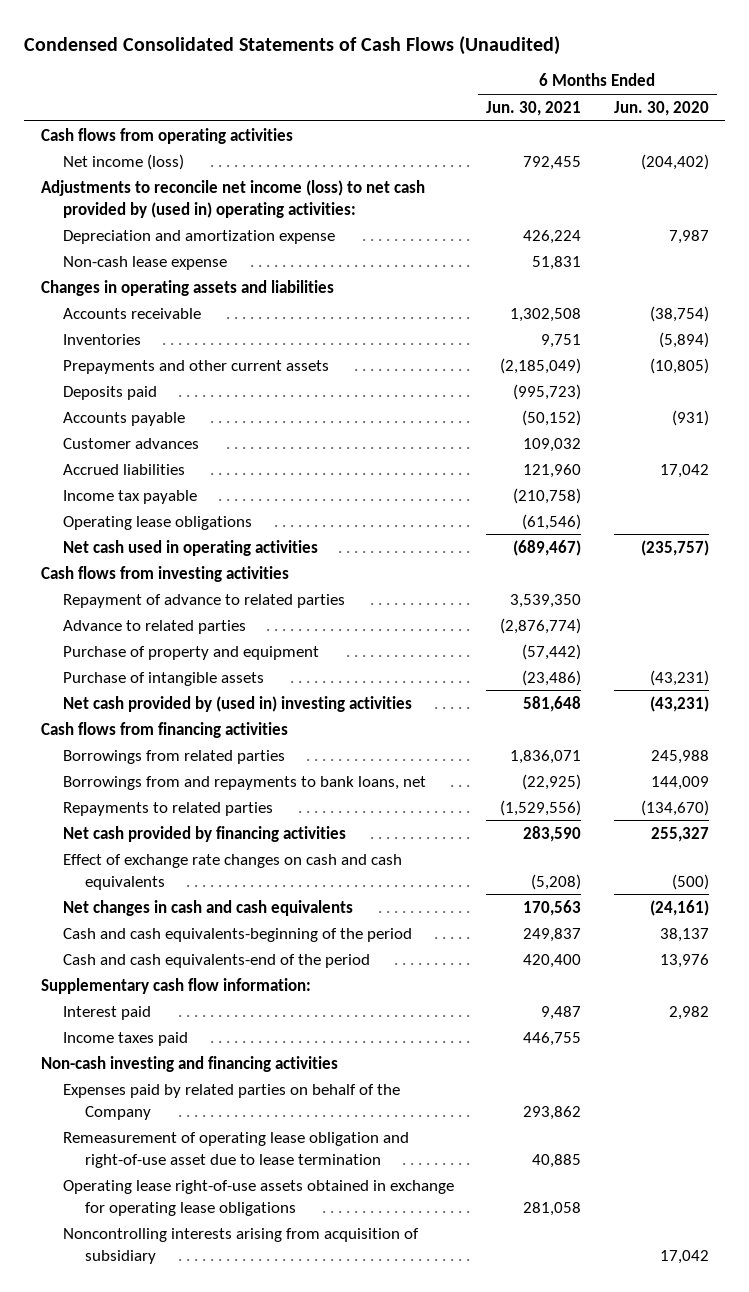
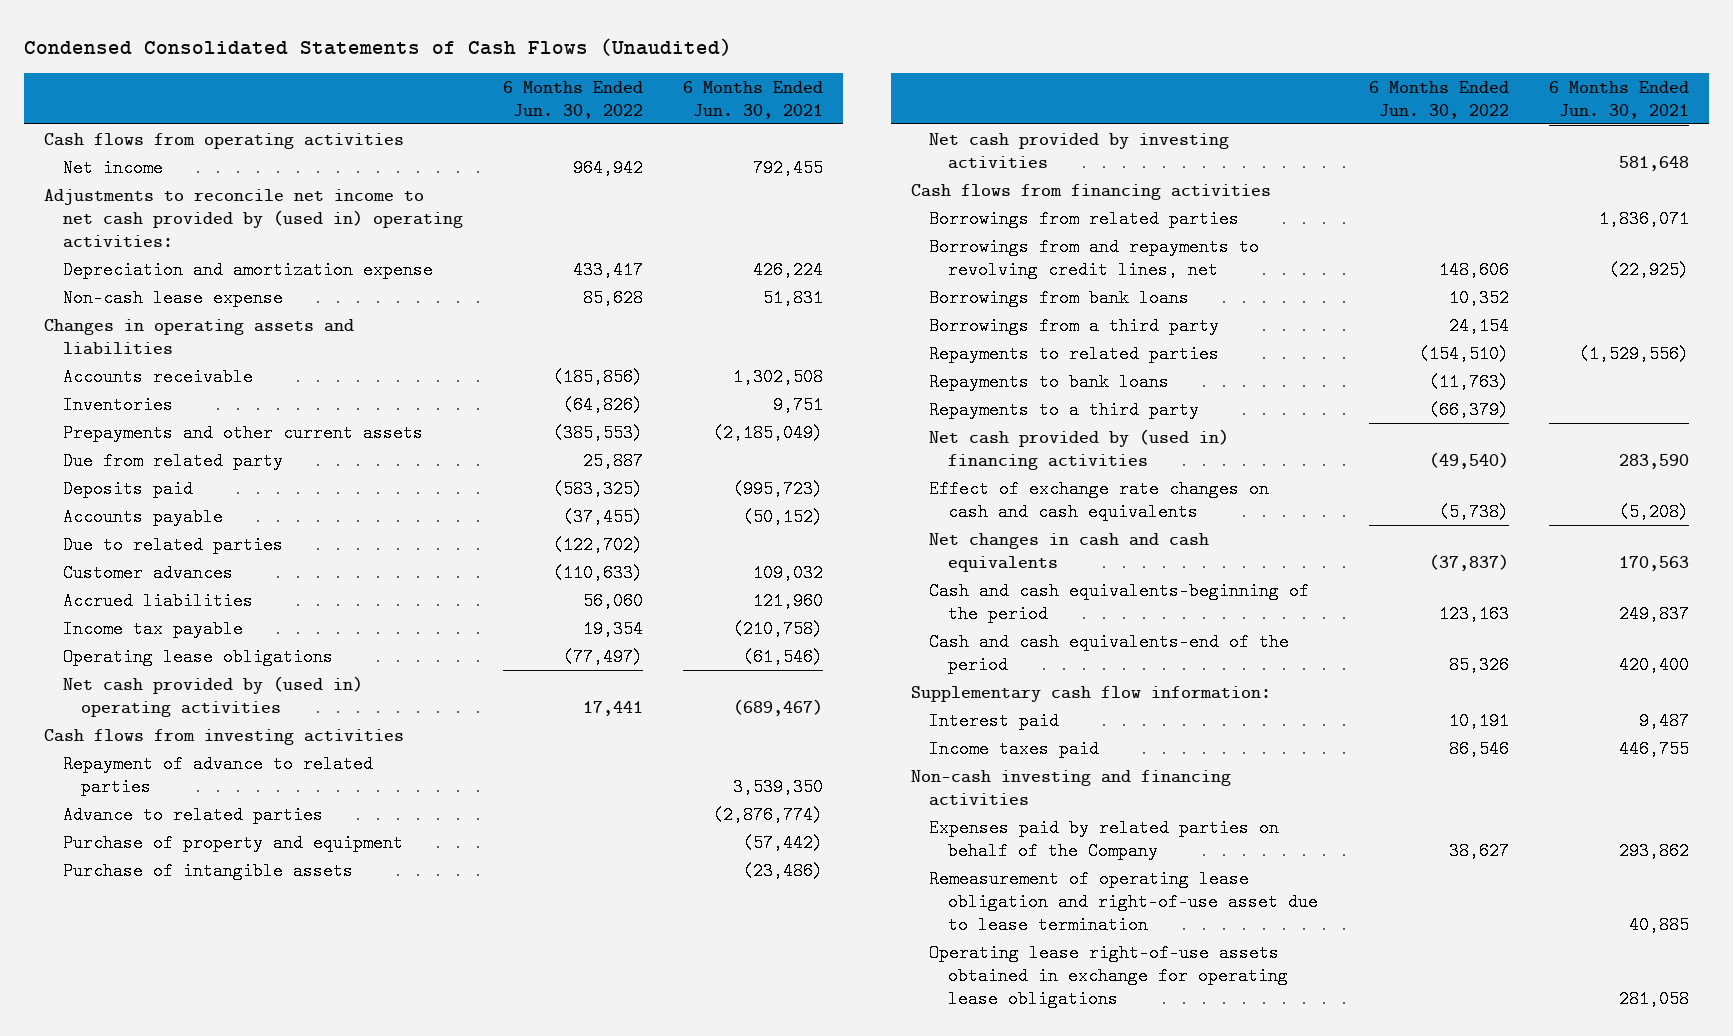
- | 6 Months Ended Jun. 30, 2021 | 6 Months Ended Jun. 30, 2020
+ | 6 Months Ended Jun. 30, 2022 | 6 Months Ended Jun. 30, 2021
- Net income (loss) | 792,455 | (204,402)
- Adjustments to reconcile net income (loss) to net cash provided by (used in) operating activities:
+ Net income | 964,942 | 792,455
+ Adjustments to reconcile net income to net cash provided by (used in) operating activities:
+ Due from related party | 25,887 |
+ Due to related parties | (122,702) |
- Net cash used in operating activities | (689,467) | (235,757)
+ Net cash provided by (used in) operating activities | 17,441 | (689,467)
- Net cash provided by (used in) investing activities | 581,648 | (43,231)
+ Net cash provided by investing activities | | 581,648
- Borrowings from and repayments to bank loans, net | (22,925) | 144,009
+ Borrowings from and repayments to revolving credit lines, net | 148,606 | (22,925)
+ Borrowings from bank loans | 10,352 |
+ Borrowings from a third party | 24,154 |
- Net cash provided by financing activities | 283,590 | 255,327
+ Repayments to bank loans | (11,763) |
+ Repayments to a third party | (66,379) |
+ Net cash provided by (used in) financing activities | (49,540) | 283,590
- Noncontrolling interests arising from acquisition of subsidiary | | 17,042

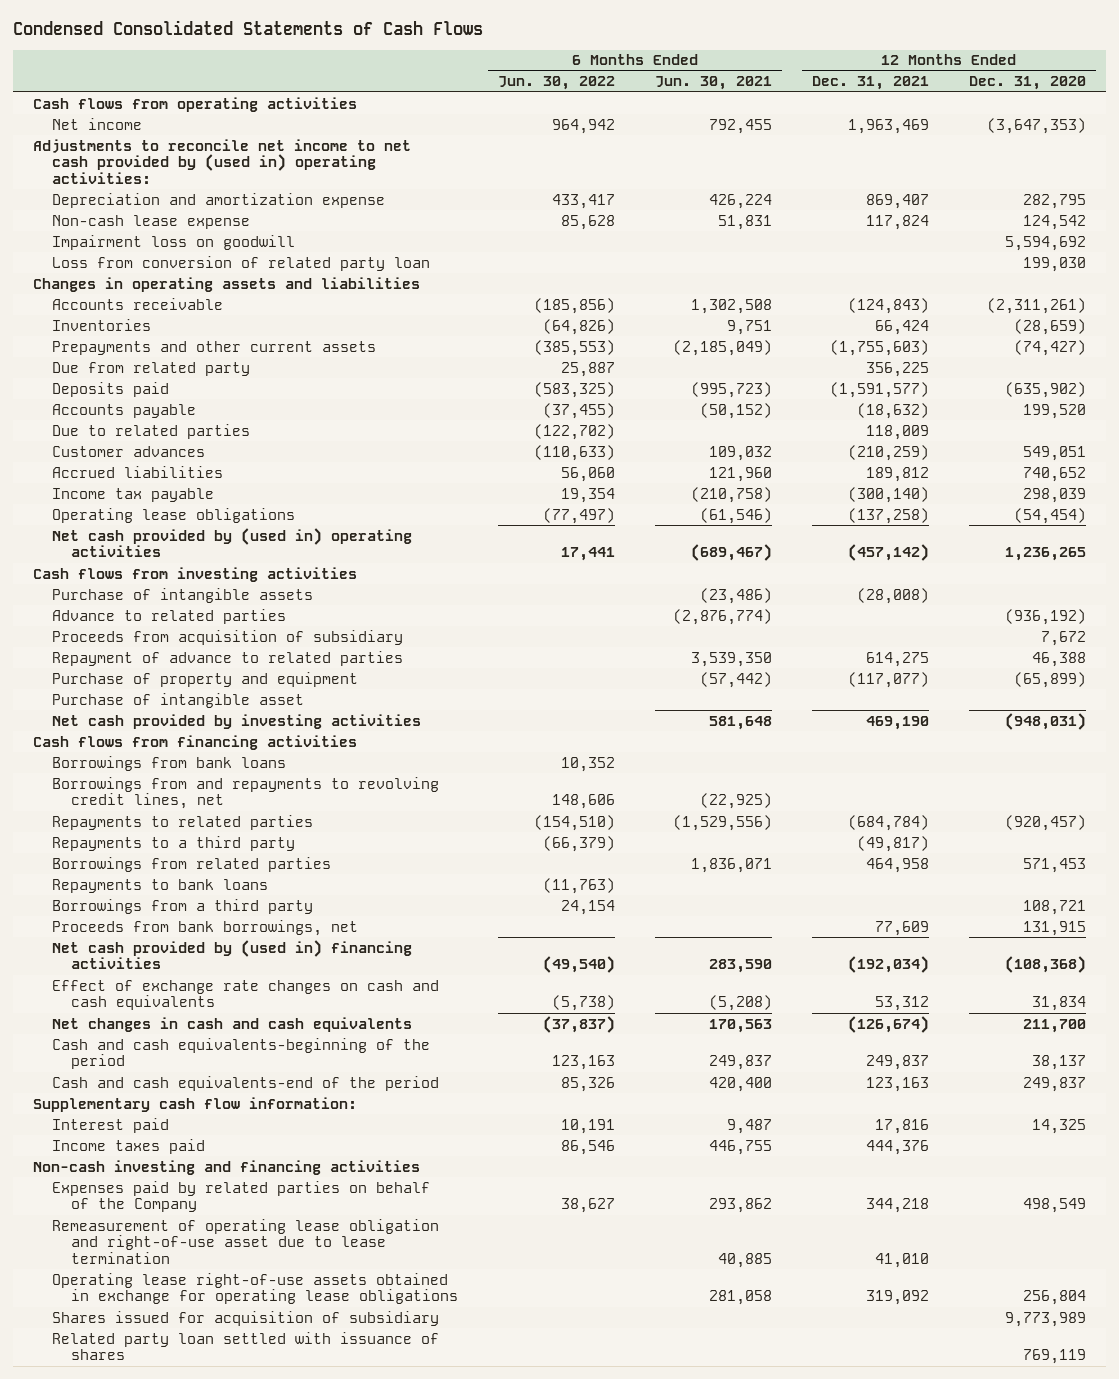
- Condensed Consolidated Statements of Cash Flows (Unaudited)
+ Condensed Consolidated Statements of Cash Flows
- | 6 Months Ended Jun. 30, 2022 | 6 Months Ended Jun. 30, 2021
+ | 6 Months Ended Jun. 30, 2022 | 6 Months Ended Jun. 30, 2021 | 12 Months Ended Dec. 31, 2021 | 12 Months Ended Dec. 31, 2020
+ Impairment loss on goodwill | | | | 5,594,692
+ Loss from conversion of related party loan | | | | 199,030
moved up: Purchase of intangible assets | | (23,486) | (28,008) |
+ Proceeds from acquisition of subsidiary | | | | 7,672
moved down: Repayment of advance to related parties | | 3,539,350 | 614,275 | 46,388
+ Purchase of intangible asset
moved down: Borrowings from and repayments to revolving credit lines, net | 148,606 | (22,925) | |
moved down: Borrowings from related parties | | 1,836,071 | 464,958 | 571,453
moved down: Repayments to bank loans | (11,763) | | |
moved down: Borrowings from a third party | 24,154 | | | 108,721
+ Proceeds from bank borrowings, net | | | 77,609 | 131,915
+ Shares issued for acquisition of subsidiary | | | | 9,773,989
+ Related party loan settled with issuance of shares | | | | 769,119

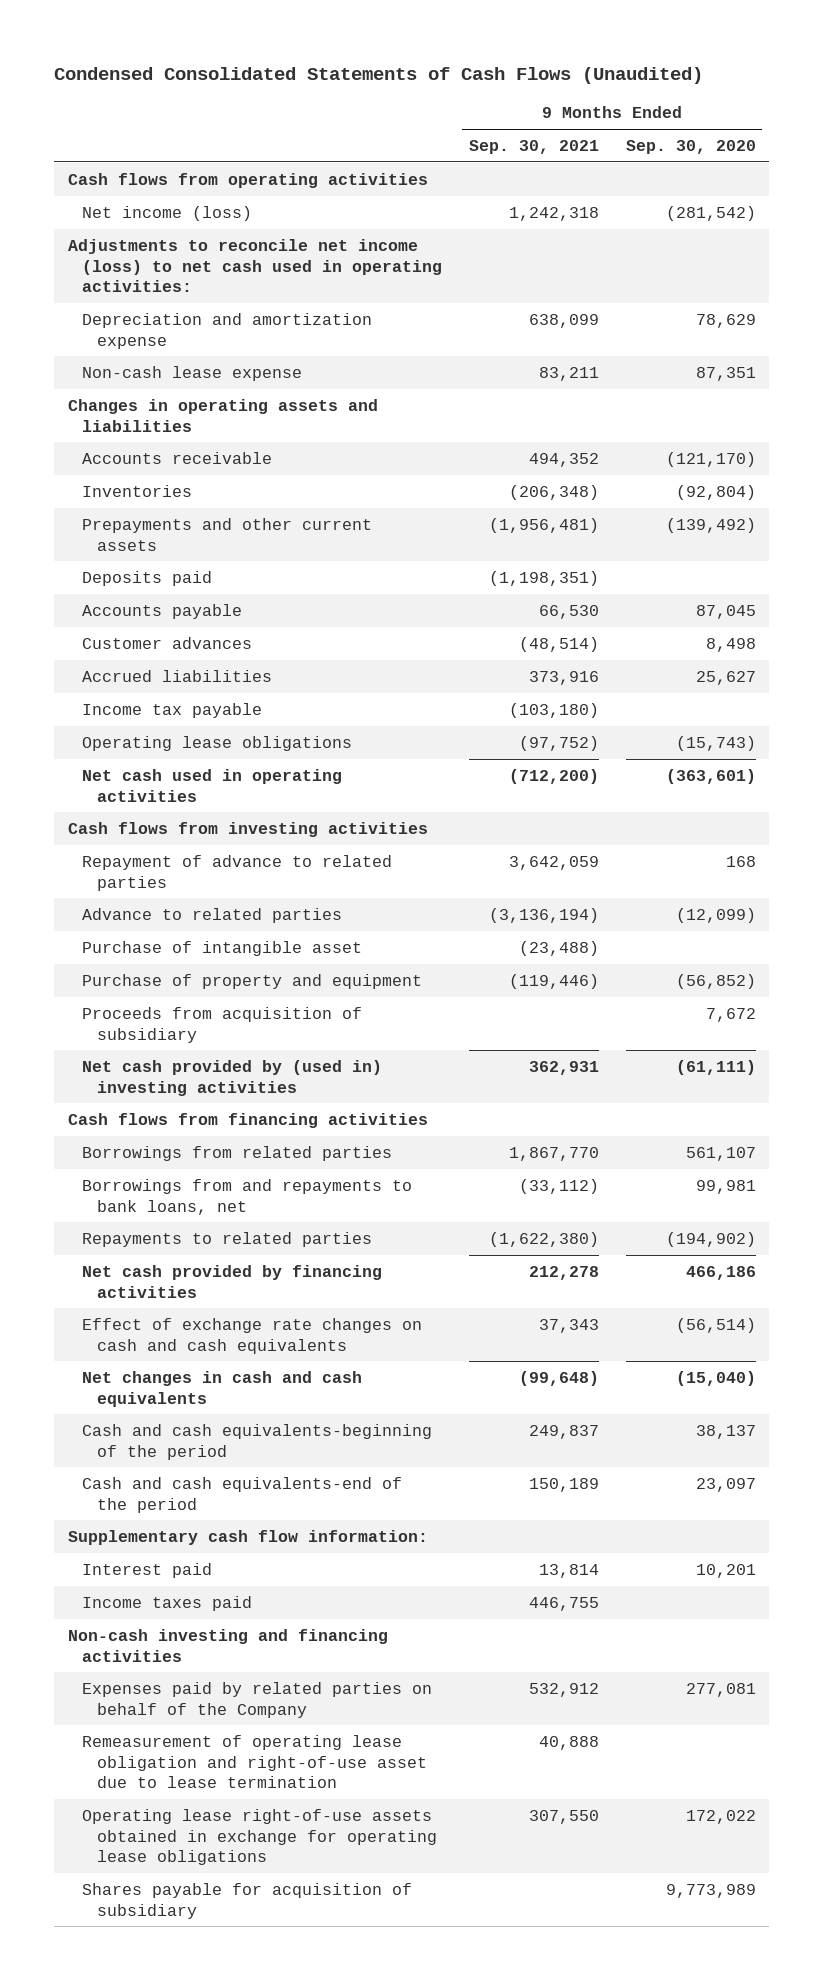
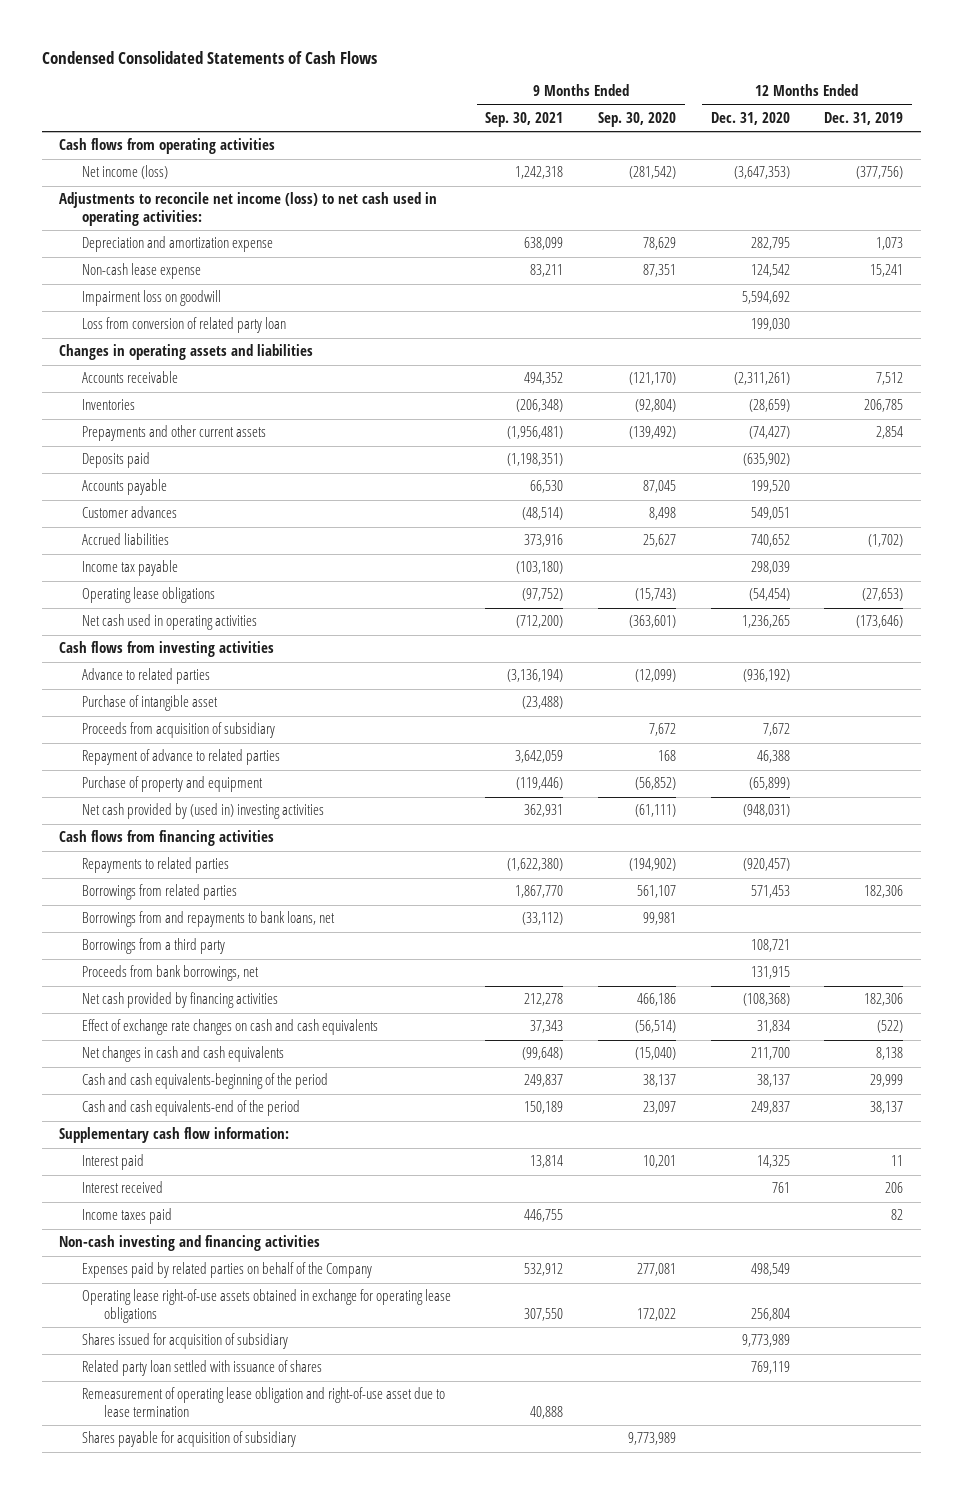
- Condensed Consolidated Statements of Cash Flows (Unaudited)
+ Condensed Consolidated Statements of Cash Flows
- | 9 Months Ended Sep. 30, 2021 | 9 Months Ended Sep. 30, 2020
+ | 9 Months Ended Sep. 30, 2021 | 9 Months Ended Sep. 30, 2020 | 12 Months Ended Dec. 31, 2020 | 12 Months Ended Dec. 31, 2019
+ Impairment loss on goodwill | | | 5,594,692 |
+ Loss from conversion of related party loan | | | 199,030 |
moved down: Repayment of advance to related parties | 3,642,059 | 168 | 46,388 |
moved down: Purchase of property and equipment | (119,446) | (56,852) | (65,899) |
moved up: Repayments to related parties | (1,622,380) | (194,902) | (920,457) |
+ Borrowings from a third party | | | 108,721 |
+ Proceeds from bank borrowings, net | | | 131,915 |
+ Interest received | | | 761 | 206
+ Shares issued for acquisition of subsidiary | | | 9,773,989 |
+ Related party loan settled with issuance of shares | | | 769,119 |
moved down: Remeasurement of operating lease obligation and right-of-use asset due to lease termination | 40,888 | | |

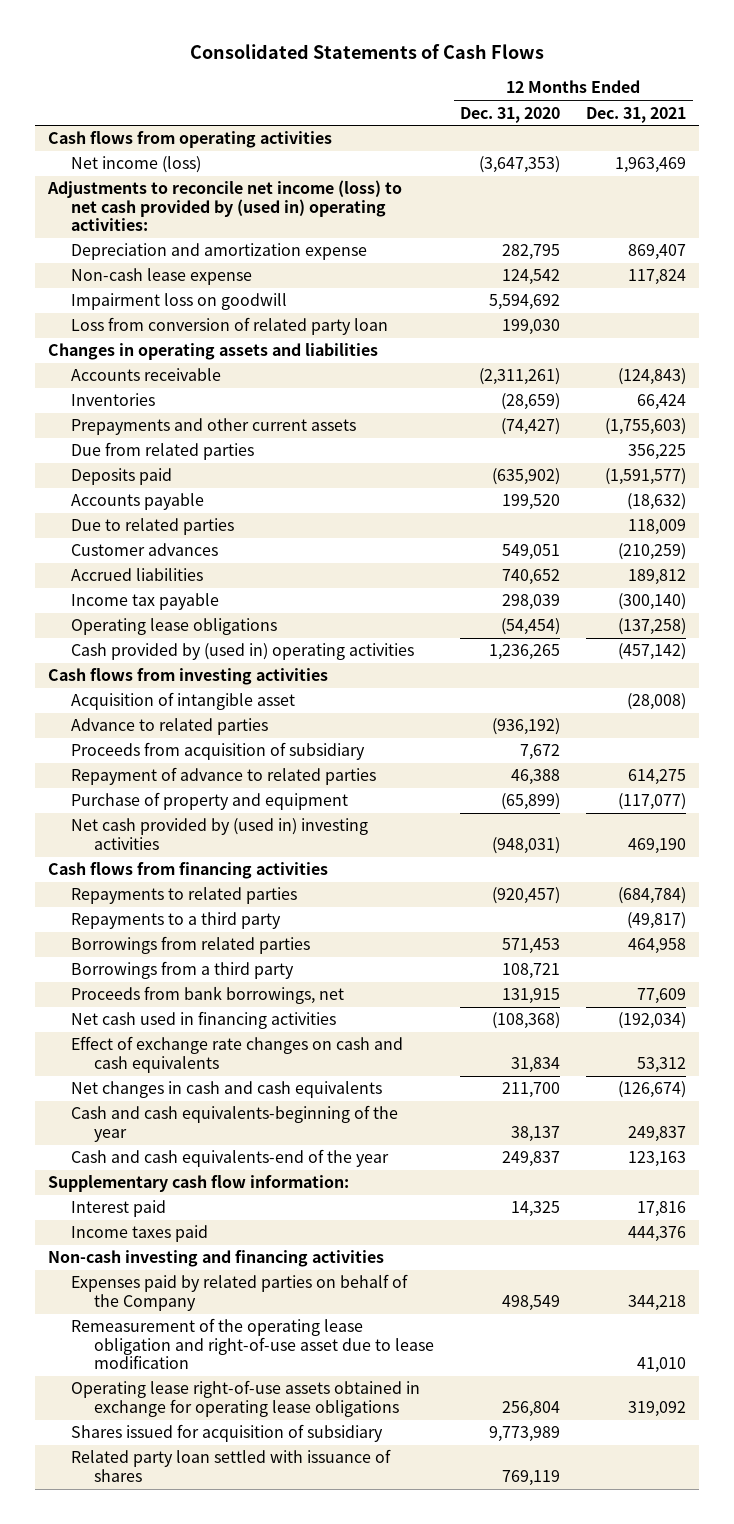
- Condensed Consolidated Statements of Cash Flows
+ Consolidated Statements of Cash Flows
- | 9 Months Ended Sep. 30, 2021 | 9 Months Ended Sep. 30, 2020 | 12 Months Ended Dec. 31, 2020 | 12 Months Ended Dec. 31, 2019
+ | 12 Months Ended Dec. 31, 2020 | 12 Months Ended Dec. 31, 2021
- Adjustments to reconcile net income (loss) to net cash used in operating activities:
+ Adjustments to reconcile net income (loss) to net cash provided by (used in) operating activities:
+ Due from related parties | | 356,225
+ Due to related parties | | 118,009
- Net cash used in operating activities | (712,200) | (363,601) | 1,236,265 | (173,646)
+ Cash provided by (used in) operating activities | 1,236,265 | (457,142)
+ Acquisition of intangible asset | | (28,008)
- Purchase of intangible asset | (23,488) | | |
+ Repayments to a third party | | (49,817)
- Borrowings from and repayments to bank loans, net | (33,112) | 99,981 | |
- Net cash provided by financing activities | 212,278 | 466,186 | (108,368) | 182,306
+ Net cash used in financing activities | (108,368) | (192,034)
- Cash and cash equivalents-beginning of the period | 249,837 | 38,137 | 38,137 | 29,999
- Cash and cash equivalents-end of the period | 150,189 | 23,097 | 249,837 | 38,137
+ Cash and cash equivalents-beginning of the year | 38,137 | 249,837
+ Cash and cash equivalents-end of the year | 249,837 | 123,163
- Interest received | | | 761 | 206
+ Remeasurement of the operating lease obligation and right-of-use asset due to lease modification | | 41,010
- Remeasurement of operating lease obligation and right-of-use asset due to lease termination | 40,888 | | |
- Shares payable for acquisition of subsidiary | | 9,773,989 | |

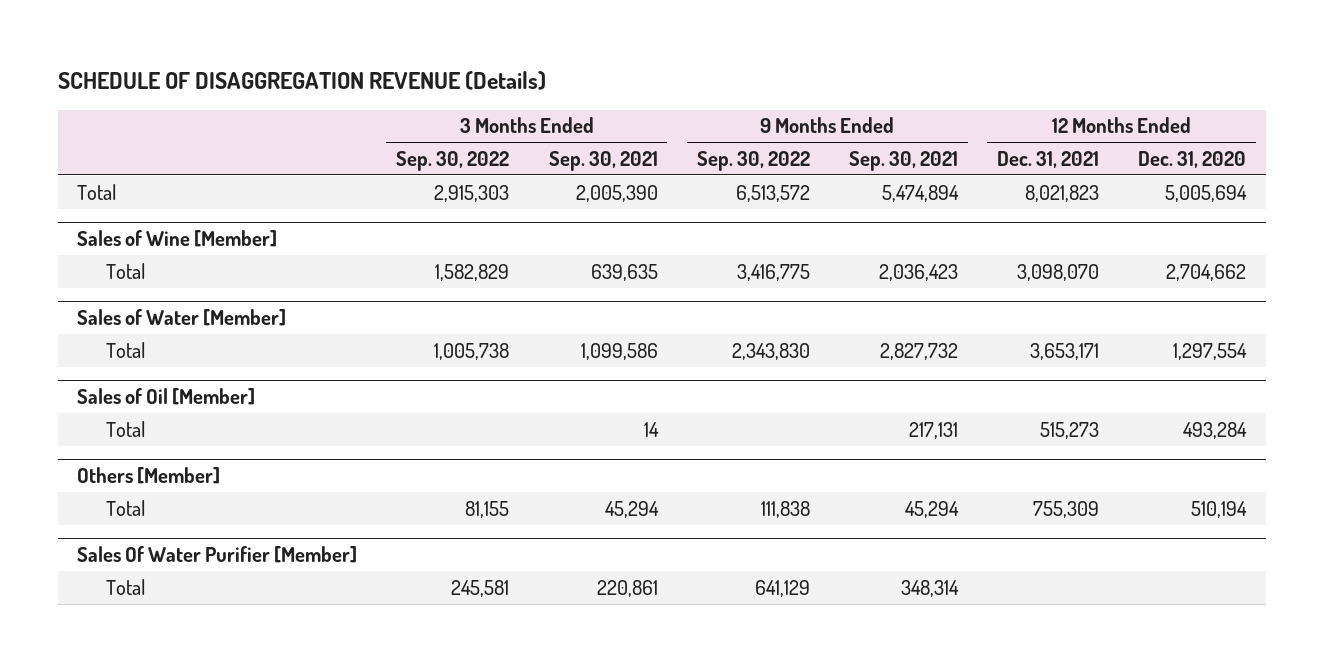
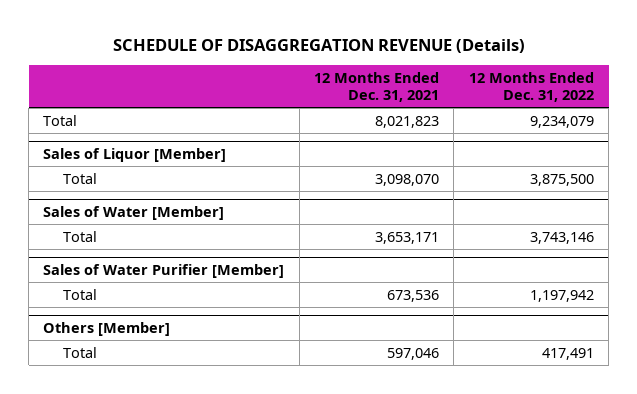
- | 3 Months Ended Sep. 30, 2022 | 3 Months Ended Sep. 30, 2021 | 9 Months Ended Sep. 30, 2022 | 9 Months Ended Sep. 30, 2021 | 12 Months Ended Dec. 31, 2021 | 12 Months Ended Dec. 31, 2020
+ | 12 Months Ended Dec. 31, 2021 | 12 Months Ended Dec. 31, 2022
- Sales of Wine [Member]
+ Sales of Liquor [Member]
- Sales of Oil [Member]
- Total | | 14 | | 217,131 | 515,273 | 493,284
+ Sales of Water Purifier [Member]
+ Total | 673,536 | 1,197,942
@ Others [Member]
- Total | 81,155 | 45,294 | 111,838 | 45,294 | 755,309 | 510,194
- Sales Of Water Purifier [Member]
- Total | 245,581 | 220,861 | 641,129 | 348,314 | |
@ Others [Member]
+ Total | 597,046 | 417,491

